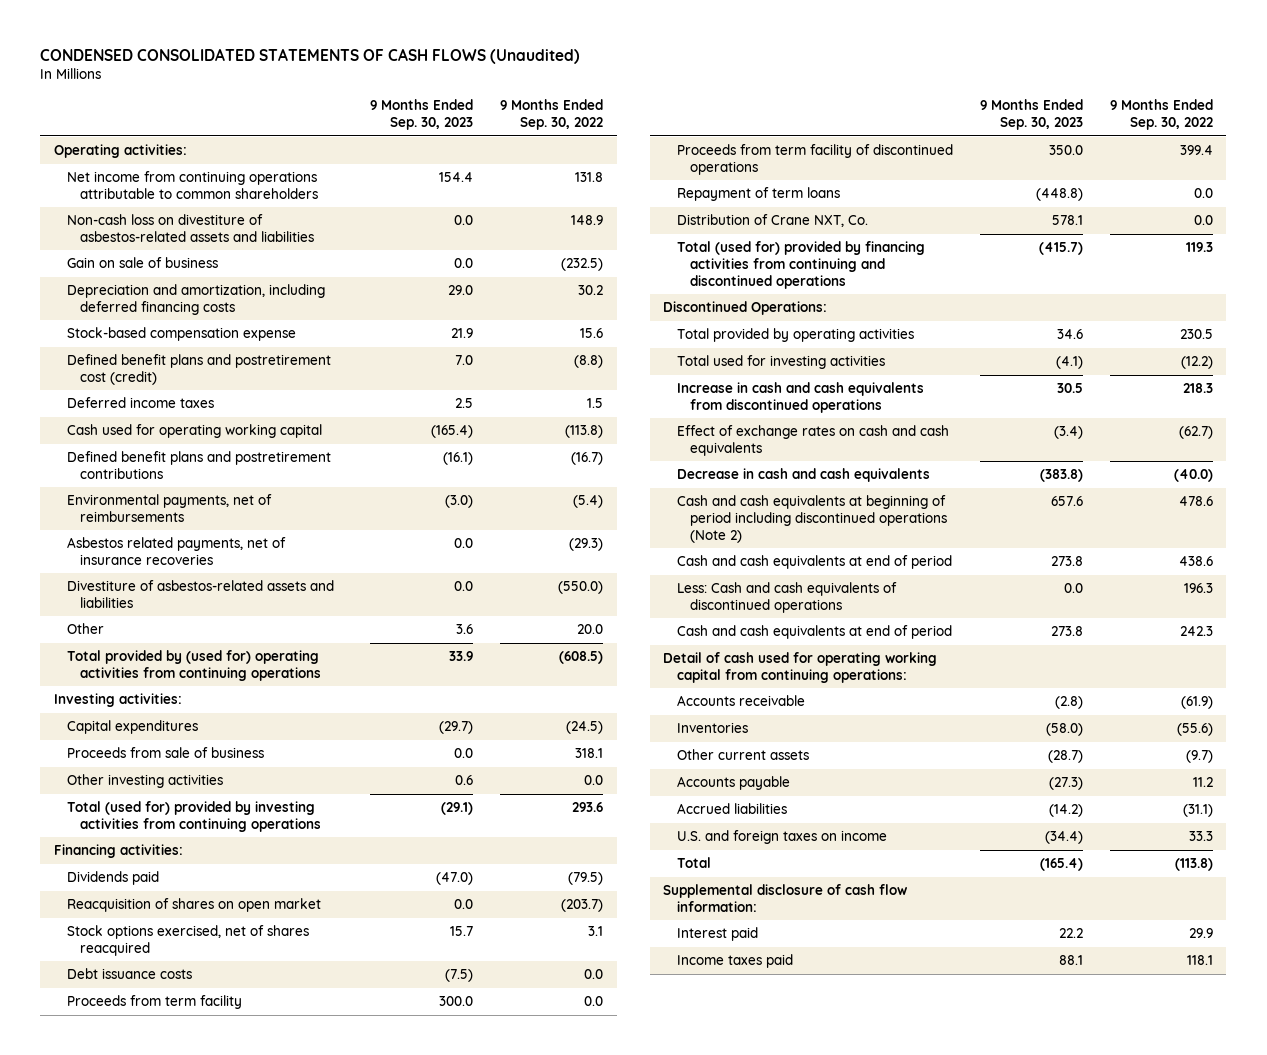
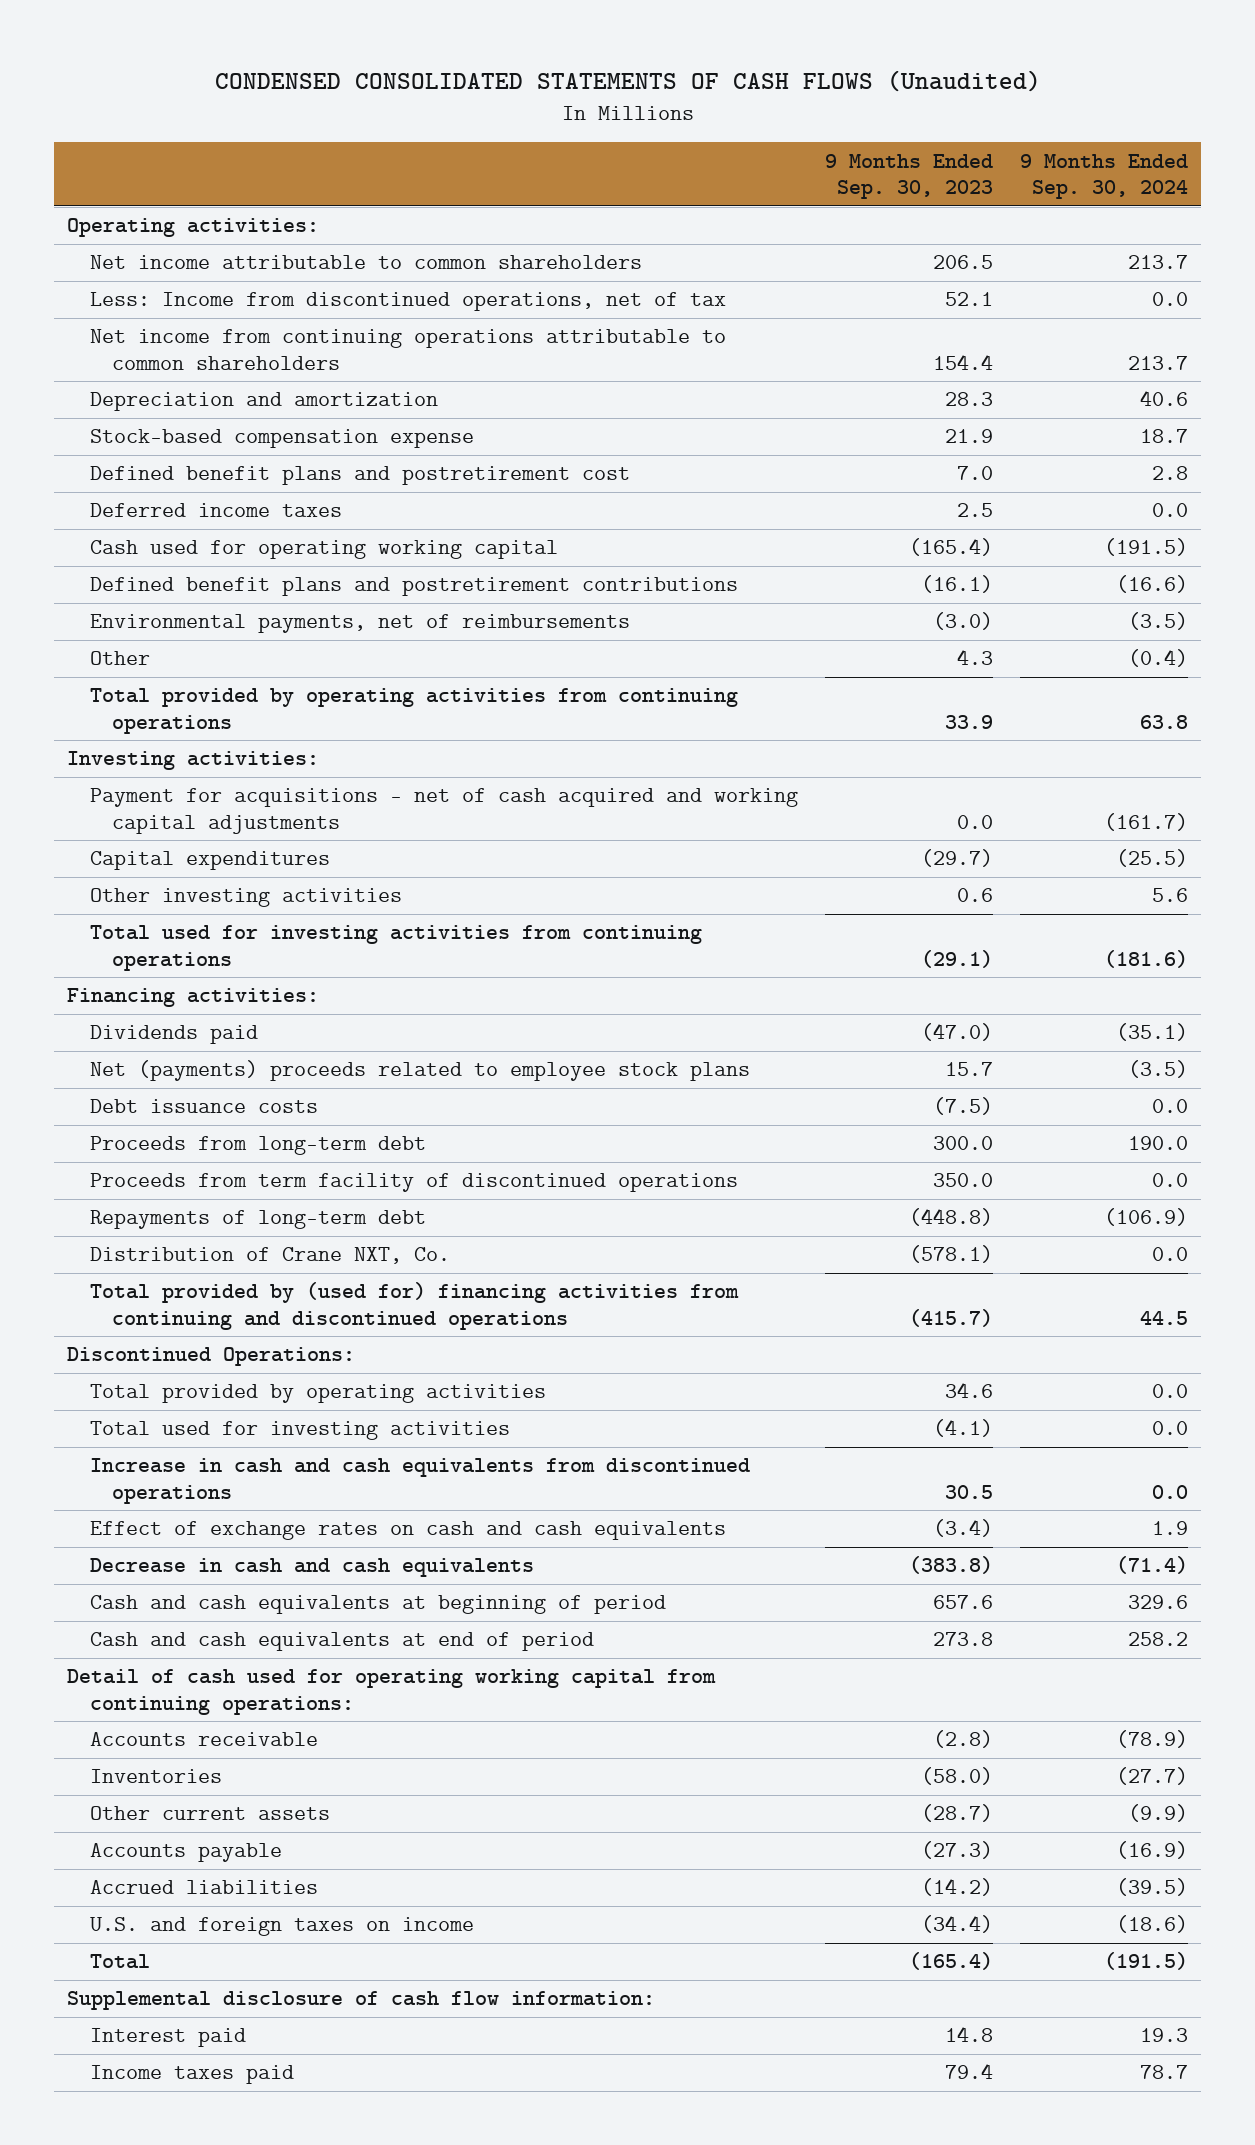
- | 9 Months Ended Sep. 30, 2023 | 9 Months Ended Sep. 30, 2022
+ | 9 Months Ended Sep. 30, 2023 | 9 Months Ended Sep. 30, 2024
+ Net income attributable to common shareholders | 206.5 | 213.7
+ Less: Income from discontinued operations, net of tax | 52.1 | 0.0
- Non-cash loss on divestiture of asbestos-related assets and liabilities | 0.0 | 148.9
- Gain on sale of business | 0.0 | (232.5)
- Depreciation and amortization, including deferred financing costs | 29.0 | 30.2
+ Depreciation and amortization | 28.3 | 40.6
- Defined benefit plans and postretirement cost (credit) | 7.0 | (8.8)
+ Defined benefit plans and postretirement cost | 7.0 | 2.8
- Asbestos related payments, net of insurance recoveries | 0.0 | (29.3)
- Divestiture of asbestos-related assets and liabilities | 0.0 | (550.0)
- Other | 3.6 | 20.0
- Total provided by (used for) operating activities from continuing operations | 33.9 | (608.5)
+ Other | 4.3 | (0.4)
+ Total provided by operating activities from continuing operations | 33.9 | 63.8
+ Payment for acquisitions - net of cash acquired and working capital adjustments | 0.0 | (161.7)
- Proceeds from sale of business | 0.0 | 318.1
- Total (used for) provided by investing activities from continuing operations | (29.1) | 293.6
+ Total used for investing activities from continuing operations | (29.1) | (181.6)
- Reacquisition of shares on open market | 0.0 | (203.7)
- Stock options exercised, net of shares reacquired | 15.7 | 3.1
+ Net (payments) proceeds related to employee stock plans | 15.7 | (3.5)
- Proceeds from term facility | 300.0 | 0.0
+ Proceeds from long-term debt | 300.0 | 190.0
- Repayment of term loans | (448.8) | 0.0
- Distribution of Crane NXT, Co. | 578.1 | 0.0
- Total (used for) provided by financing activities from continuing and discontinued operations | (415.7) | 119.3
+ Repayments of long-term debt | (448.8) | (106.9)
+ Distribution of Crane NXT, Co. | (578.1) | 0.0
+ Total provided by (used for) financing activities from continuing and discontinued operations | (415.7) | 44.5
- Cash and cash equivalents at beginning of period including discontinued operations (Note 2) | 657.6 | 478.6
- Cash and cash equivalents at end of period | 273.8 | 438.6
- Less: Cash and cash equivalents of discontinued operations | 0.0 | 196.3
+ Cash and cash equivalents at beginning of period | 657.6 | 329.6
- Interest paid | 22.2 | 29.9
- Income taxes paid | 88.1 | 118.1
+ Interest paid | 14.8 | 19.3
+ Income taxes paid | 79.4 | 78.7

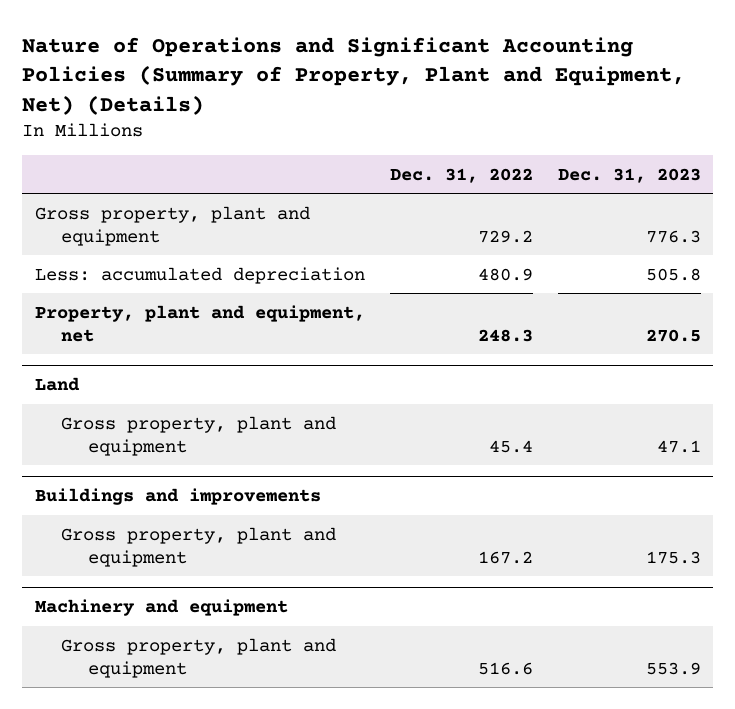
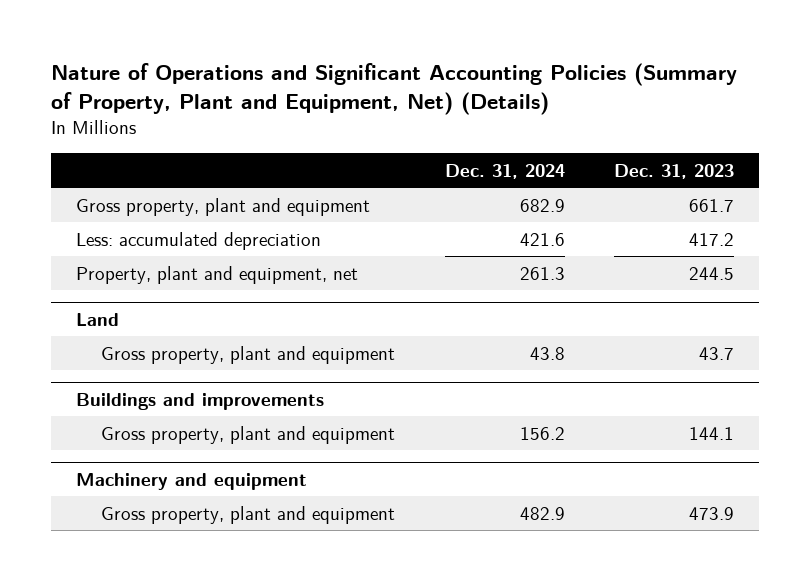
- | Dec. 31, 2022 | Dec. 31, 2023
+ | Dec. 31, 2024 | Dec. 31, 2023
- Gross property, plant and equipment | 729.2 | 776.3
- Less: accumulated depreciation | 480.9 | 505.8
- Property, plant and equipment, net | 248.3 | 270.5
+ Gross property, plant and equipment | 682.9 | 661.7
+ Less: accumulated depreciation | 421.6 | 417.2
+ Property, plant and equipment, net | 261.3 | 244.5
@ Land
- Gross property, plant and equipment | 45.4 | 47.1
+ Gross property, plant and equipment | 43.8 | 43.7
@ Buildings and improvements
- Gross property, plant and equipment | 167.2 | 175.3
+ Gross property, plant and equipment | 156.2 | 144.1
@ Machinery and equipment
- Gross property, plant and equipment | 516.6 | 553.9
+ Gross property, plant and equipment | 482.9 | 473.9

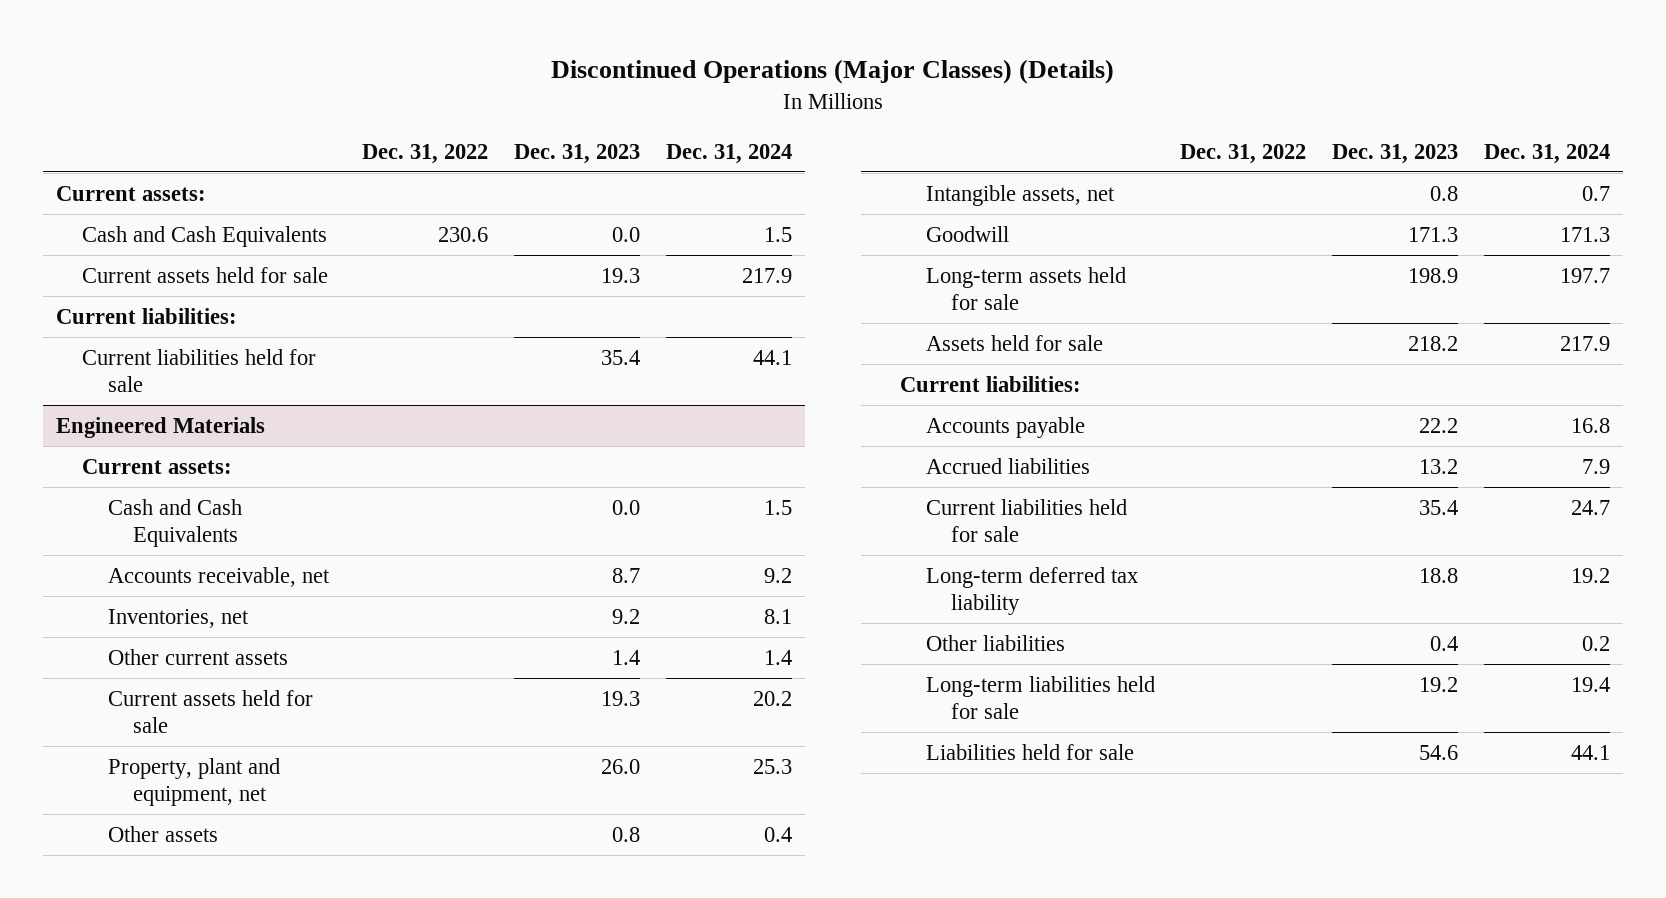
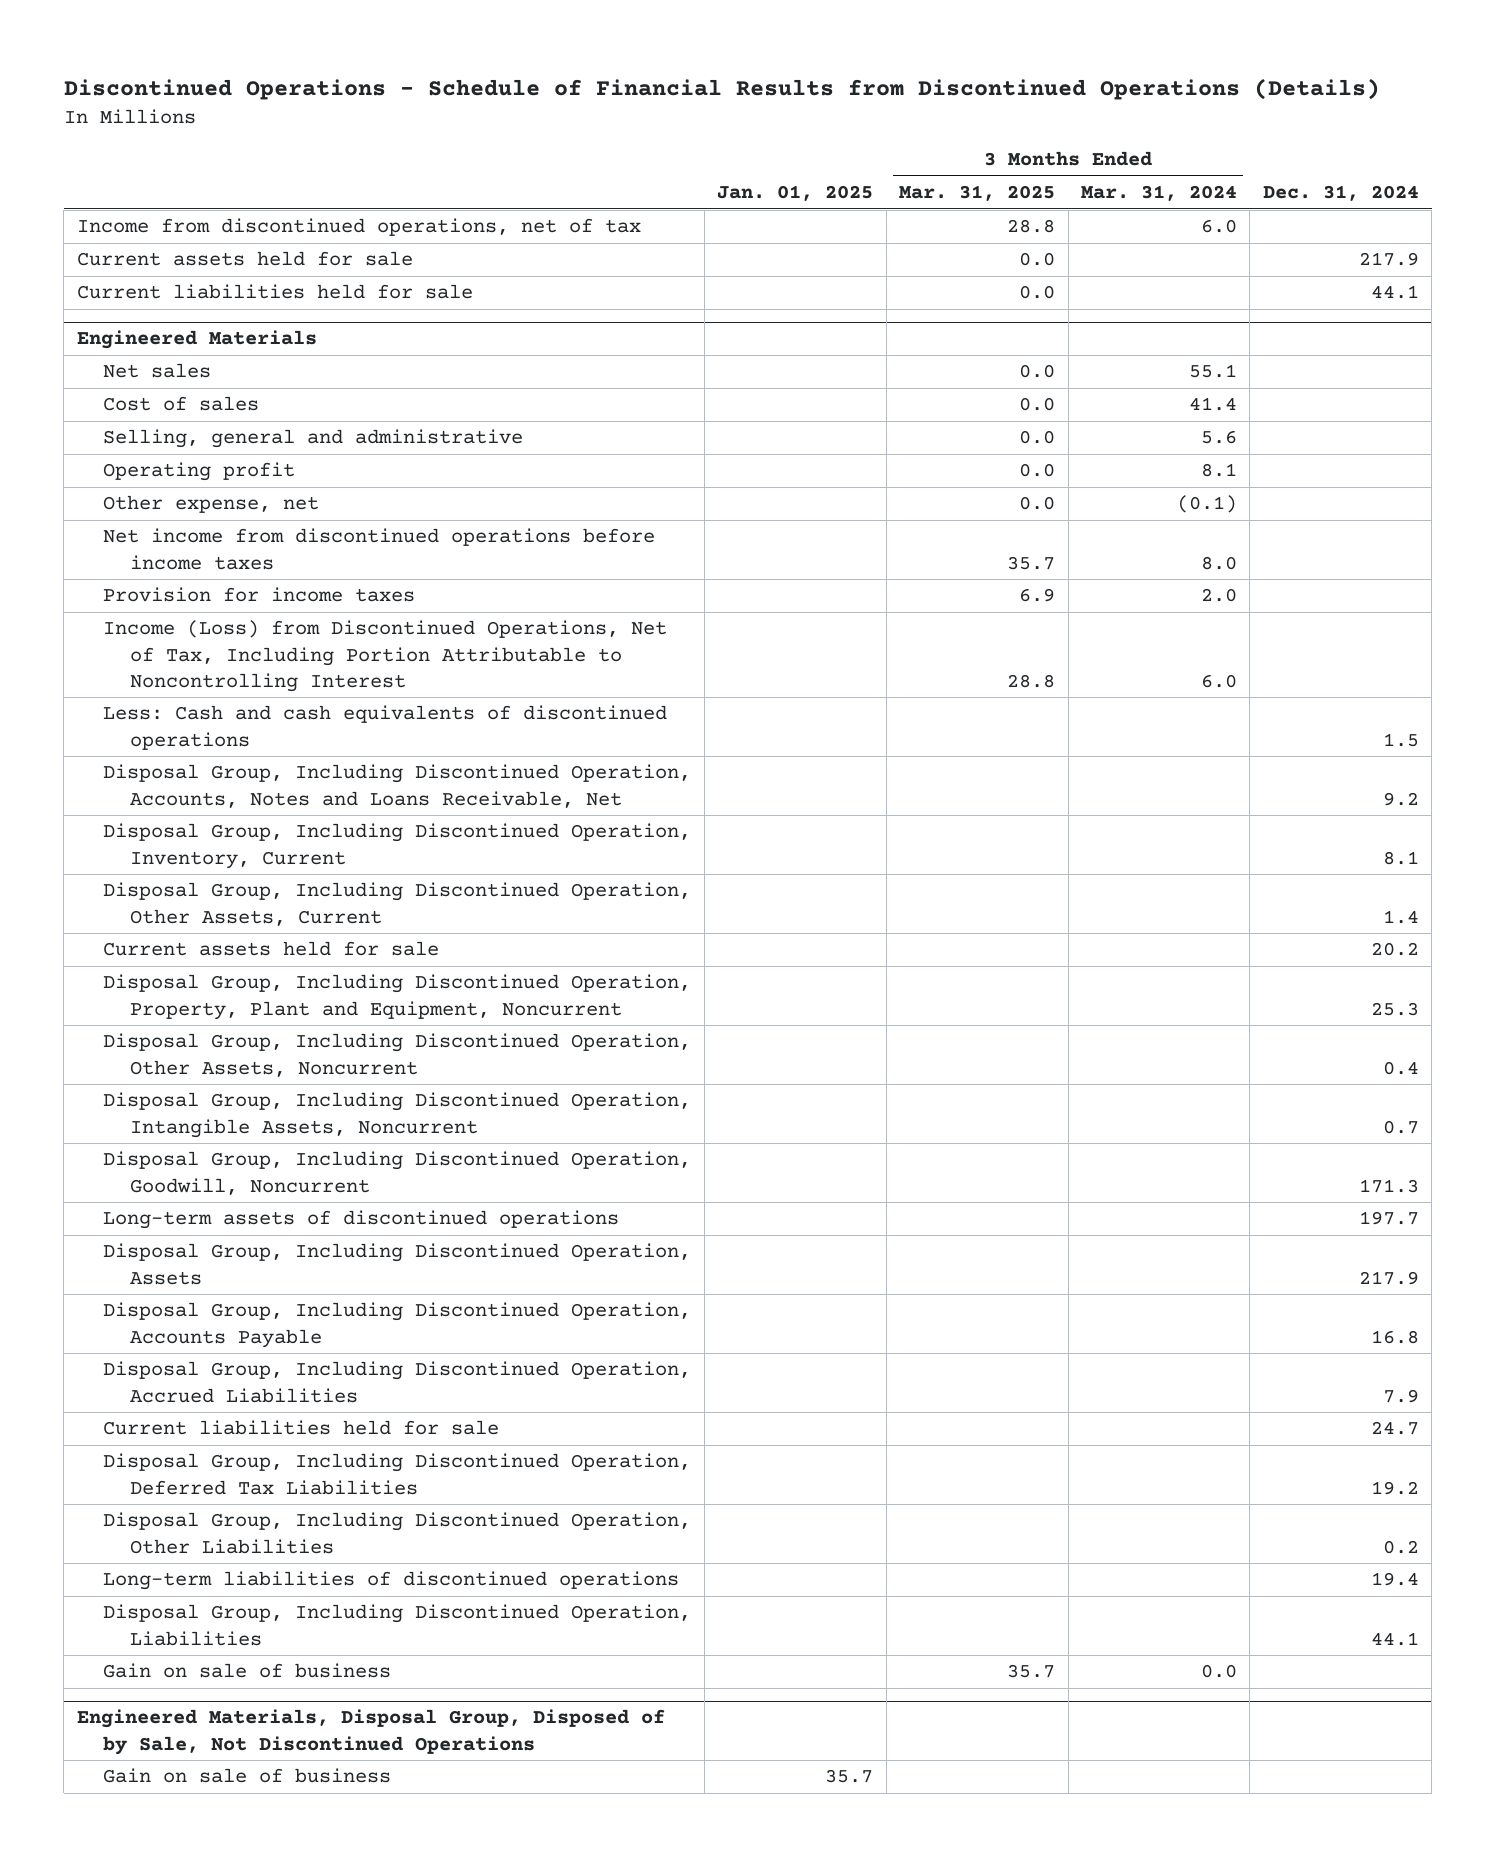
- Discontinued Operations (Major Classes) (Details)
+ Discontinued Operations - Schedule of Financial Results from Discontinued Operations (Details)
- | Dec. 31, 2022 | Dec. 31, 2023 | Dec. 31, 2024
+ | Jan. 01, 2025 | 3 Months Ended Mar. 31, 2025 | 3 Months Ended Mar. 31, 2024 | Dec. 31, 2024
- Current assets:
- Cash and Cash Equivalents | 230.6 | 0.0 | 1.5
+ Income from discontinued operations, net of tax | | 28.8 | 6.0 |
- Current liabilities:
@ Engineered Materials
- Current assets:
- Cash and Cash Equivalents | | 0.0 | 1.5
- Accounts receivable, net | | 8.7 | 9.2
- Inventories, net | | 9.2 | 8.1
- Other current assets | | 1.4 | 1.4
+ Net sales | | 0.0 | 55.1 |
+ Cost of sales | | 0.0 | 41.4 |
+ Selling, general and administrative | | 0.0 | 5.6 |
+ Operating profit | | 0.0 | 8.1 |
+ Other expense, net | | 0.0 | (0.1) |
+ Net income from discontinued operations before income taxes | | 35.7 | 8.0 |
+ Provision for income taxes | | 6.9 | 2.0 |
+ Income (Loss) from Discontinued Operations, Net of Tax, Including Portion Attributable to Noncontrolling Interest | | 28.8 | 6.0 |
+ Less: Cash and cash equivalents of discontinued operations | | | | 1.5
+ Disposal Group, Including Discontinued Operation, Accounts, Notes and Loans Receivable, Net | | | | 9.2
+ Disposal Group, Including Discontinued Operation, Inventory, Current | | | | 8.1
+ Disposal Group, Including Discontinued Operation, Other Assets, Current | | | | 1.4
- Property, plant and equipment, net | | 26.0 | 25.3
- Other assets | | 0.8 | 0.4
- Intangible assets, net | | 0.8 | 0.7
- Goodwill | | 171.3 | 171.3
- Long-term assets held for sale | | 198.9 | 197.7
- Assets held for sale | | 218.2 | 217.9
- Current liabilities:
- Accounts payable | | 22.2 | 16.8
- Accrued liabilities | | 13.2 | 7.9
+ Disposal Group, Including Discontinued Operation, Property, Plant and Equipment, Noncurrent | | | | 25.3
+ Disposal Group, Including Discontinued Operation, Other Assets, Noncurrent | | | | 0.4
+ Disposal Group, Including Discontinued Operation, Intangible Assets, Noncurrent | | | | 0.7
+ Disposal Group, Including Discontinued Operation, Goodwill, Noncurrent | | | | 171.3
+ Long-term assets of discontinued operations | | | | 197.7
+ Disposal Group, Including Discontinued Operation, Assets | | | | 217.9
+ Disposal Group, Including Discontinued Operation, Accounts Payable | | | | 16.8
+ Disposal Group, Including Discontinued Operation, Accrued Liabilities | | | | 7.9
- Long-term deferred tax liability | | 18.8 | 19.2
- Other liabilities | | 0.4 | 0.2
- Long-term liabilities held for sale | | 19.2 | 19.4
- Liabilities held for sale | | 54.6 | 44.1
+ Disposal Group, Including Discontinued Operation, Deferred Tax Liabilities | | | | 19.2
+ Disposal Group, Including Discontinued Operation, Other Liabilities | | | | 0.2
+ Long-term liabilities of discontinued operations | | | | 19.4
+ Disposal Group, Including Discontinued Operation, Liabilities | | | | 44.1
+ Gain on sale of business | | 35.7 | 0.0 |
+ Engineered Materials, Disposal Group, Disposed of by Sale, Not Discontinued Operations
+ Gain on sale of business | 35.7 | | |

